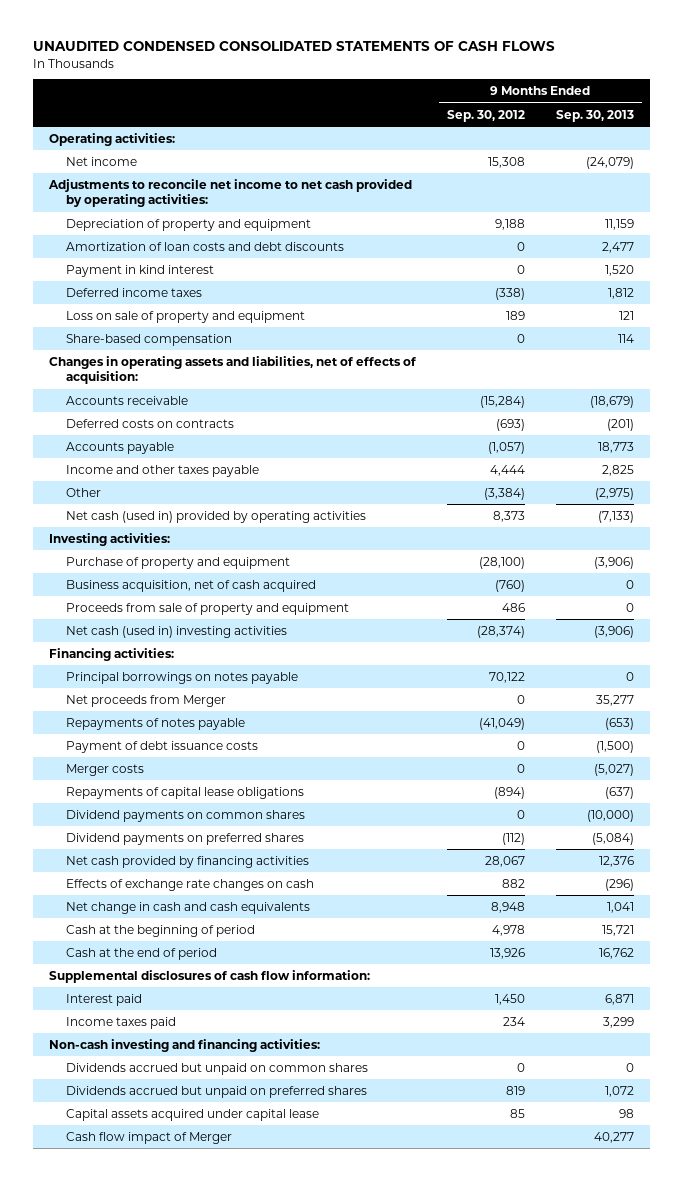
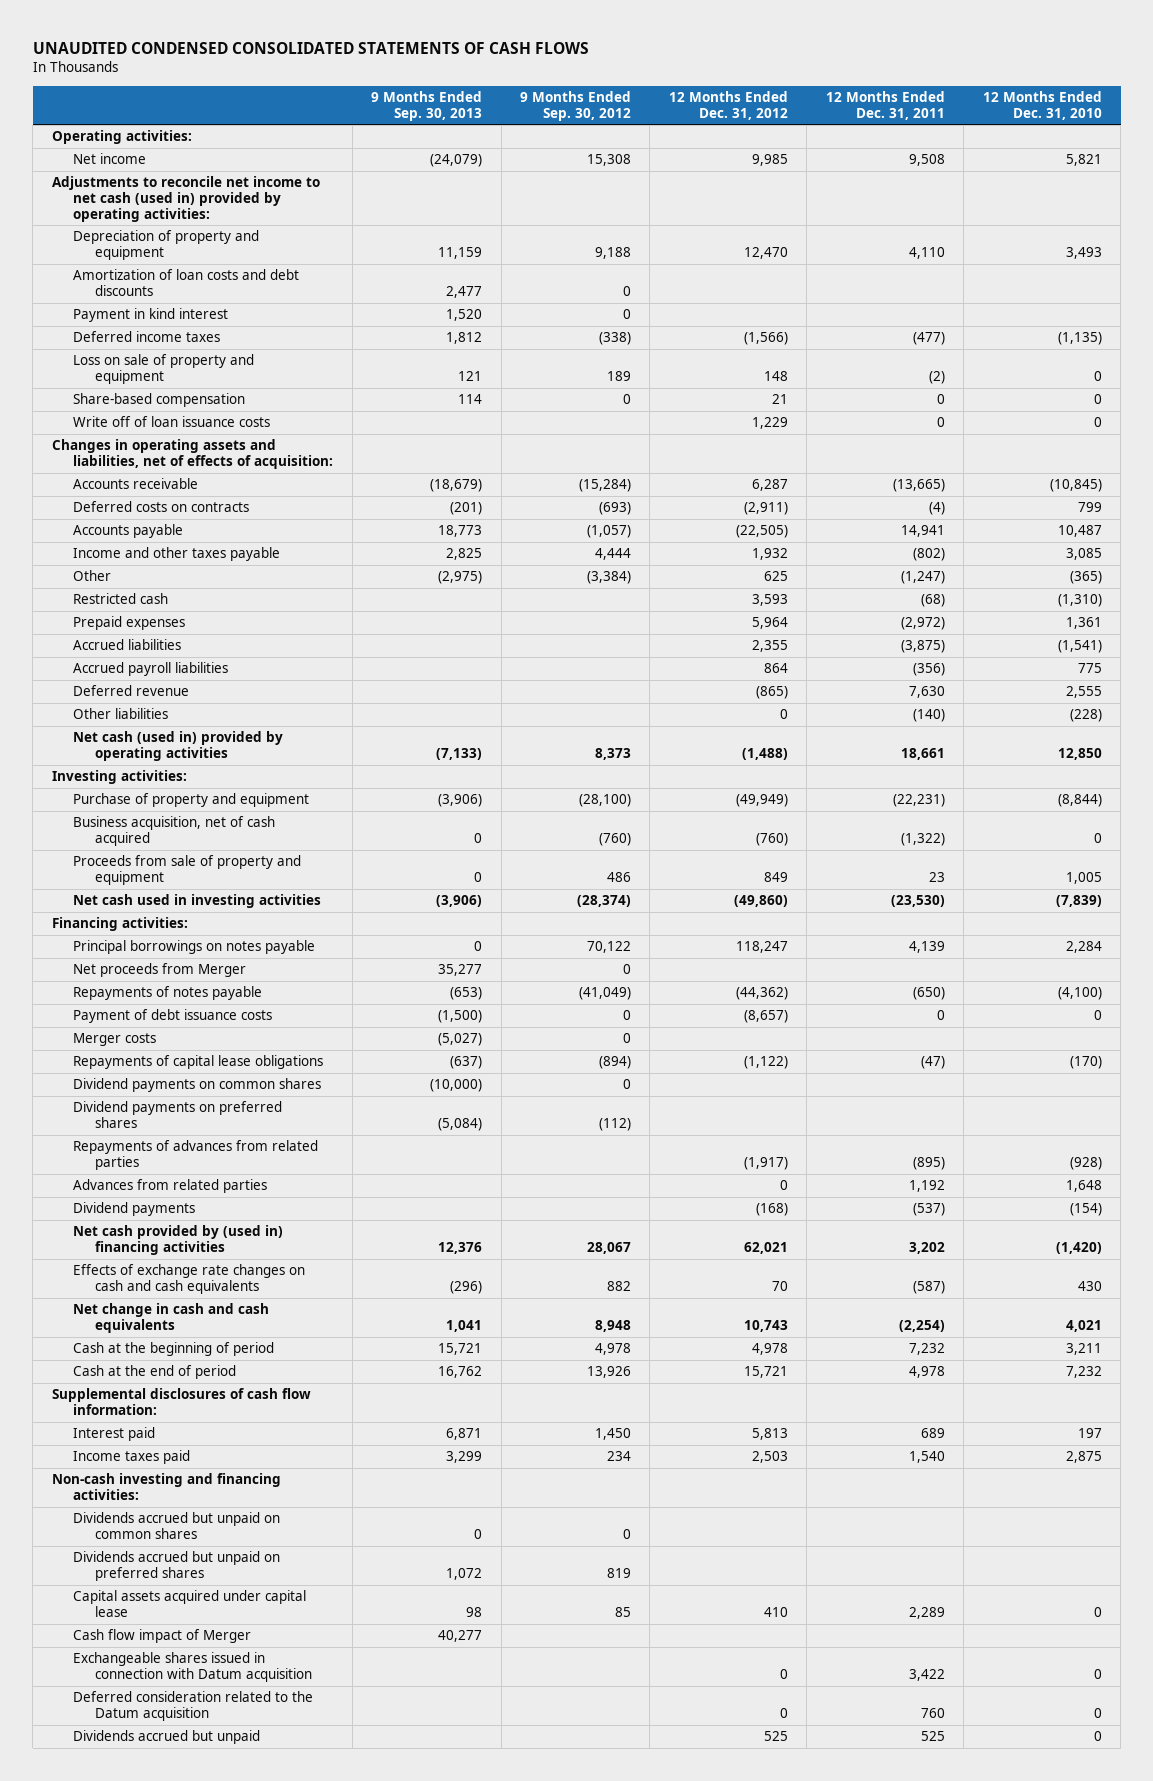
- | 9 Months Ended Sep. 30, 2012 | 9 Months Ended Sep. 30, 2013
+ | 9 Months Ended Sep. 30, 2013 | 9 Months Ended Sep. 30, 2012 | 12 Months Ended Dec. 31, 2012 | 12 Months Ended Dec. 31, 2011 | 12 Months Ended Dec. 31, 2010
- Adjustments to reconcile net income to net cash provided by operating activities:
+ Adjustments to reconcile net income to net cash (used in) provided by operating activities:
+ Write off of loan issuance costs | | | 1,229 | 0 | 0
+ Restricted cash | | | 3,593 | (68) | (1,310)
+ Prepaid expenses | | | 5,964 | (2,972) | 1,361
+ Accrued liabilities | | | 2,355 | (3,875) | (1,541)
+ Accrued payroll liabilities | | | 864 | (356) | 775
+ Deferred revenue | | | (865) | 7,630 | 2,555
+ Other liabilities | | | 0 | (140) | (228)
- Net cash (used in) investing activities | (28,374) | (3,906)
+ Net cash used in investing activities | (3,906) | (28,374) | (49,860) | (23,530) | (7,839)
- Net cash provided by financing activities | 28,067 | 12,376
- Effects of exchange rate changes on cash | 882 | (296)
+ Repayments of advances from related parties | | | (1,917) | (895) | (928)
+ Advances from related parties | | | 0 | 1,192 | 1,648
+ Dividend payments | | | (168) | (537) | (154)
+ Net cash provided by (used in) financing activities | 12,376 | 28,067 | 62,021 | 3,202 | (1,420)
+ Effects of exchange rate changes on cash and cash equivalents | (296) | 882 | 70 | (587) | 430
+ Exchangeable shares issued in connection with Datum acquisition | | | 0 | 3,422 | 0
+ Deferred consideration related to the Datum acquisition | | | 0 | 760 | 0
+ Dividends accrued but unpaid | | | 525 | 525 | 0

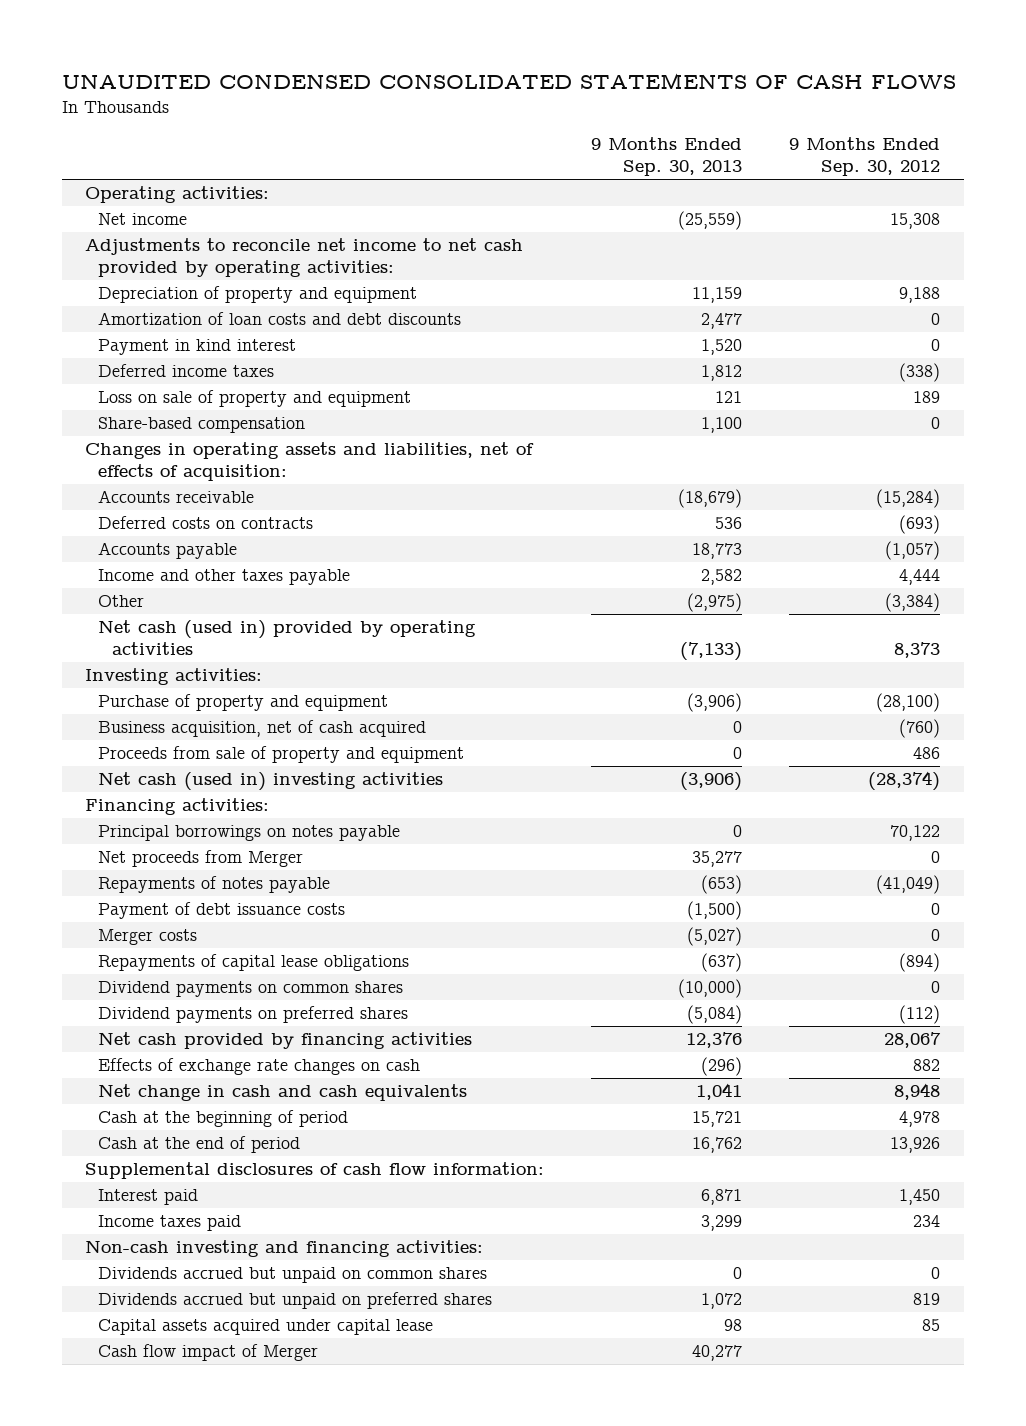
- | 9 Months Ended Sep. 30, 2013 | 9 Months Ended Sep. 30, 2012 | 12 Months Ended Dec. 31, 2012 | 12 Months Ended Dec. 31, 2011 | 12 Months Ended Dec. 31, 2010
+ | 9 Months Ended Sep. 30, 2013 | 9 Months Ended Sep. 30, 2012
- Net income | (24,079) | 15,308 | 9,985 | 9,508 | 5,821
- Adjustments to reconcile net income to net cash (used in) provided by operating activities:
+ Net income | (25,559) | 15,308
+ Adjustments to reconcile net income to net cash provided by operating activities:
- Share-based compensation | 114 | 0 | 21 | 0 | 0
- Write off of loan issuance costs | | | 1,229 | 0 | 0
+ Share-based compensation | 1,100 | 0
- Deferred costs on contracts | (201) | (693) | (2,911) | (4) | 799
+ Deferred costs on contracts | 536 | (693)
- Income and other taxes payable | 2,825 | 4,444 | 1,932 | (802) | 3,085
+ Income and other taxes payable | 2,582 | 4,444
- Restricted cash | | | 3,593 | (68) | (1,310)
- Prepaid expenses | | | 5,964 | (2,972) | 1,361
- Accrued liabilities | | | 2,355 | (3,875) | (1,541)
- Accrued payroll liabilities | | | 864 | (356) | 775
- Deferred revenue | | | (865) | 7,630 | 2,555
- Other liabilities | | | 0 | (140) | (228)
- Net cash used in investing activities | (3,906) | (28,374) | (49,860) | (23,530) | (7,839)
+ Net cash (used in) investing activities | (3,906) | (28,374)
- Repayments of advances from related parties | | | (1,917) | (895) | (928)
- Advances from related parties | | | 0 | 1,192 | 1,648
- Dividend payments | | | (168) | (537) | (154)
- Net cash provided by (used in) financing activities | 12,376 | 28,067 | 62,021 | 3,202 | (1,420)
- Effects of exchange rate changes on cash and cash equivalents | (296) | 882 | 70 | (587) | 430
+ Net cash provided by financing activities | 12,376 | 28,067
+ Effects of exchange rate changes on cash | (296) | 882
- Exchangeable shares issued in connection with Datum acquisition | | | 0 | 3,422 | 0
- Deferred consideration related to the Datum acquisition | | | 0 | 760 | 0
- Dividends accrued but unpaid | | | 525 | 525 | 0

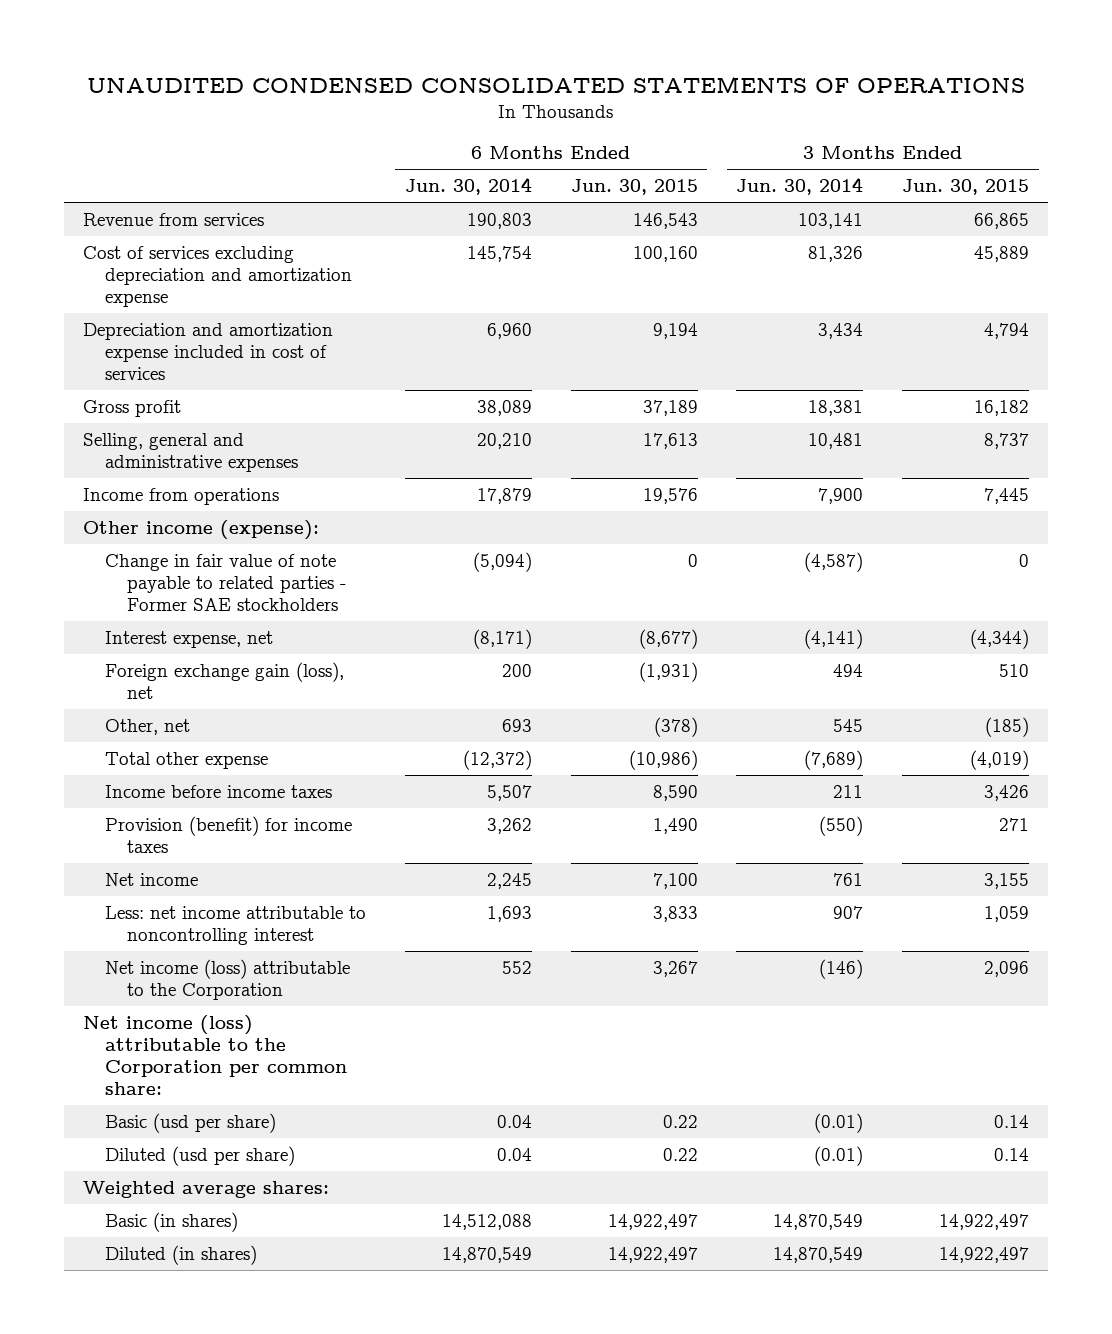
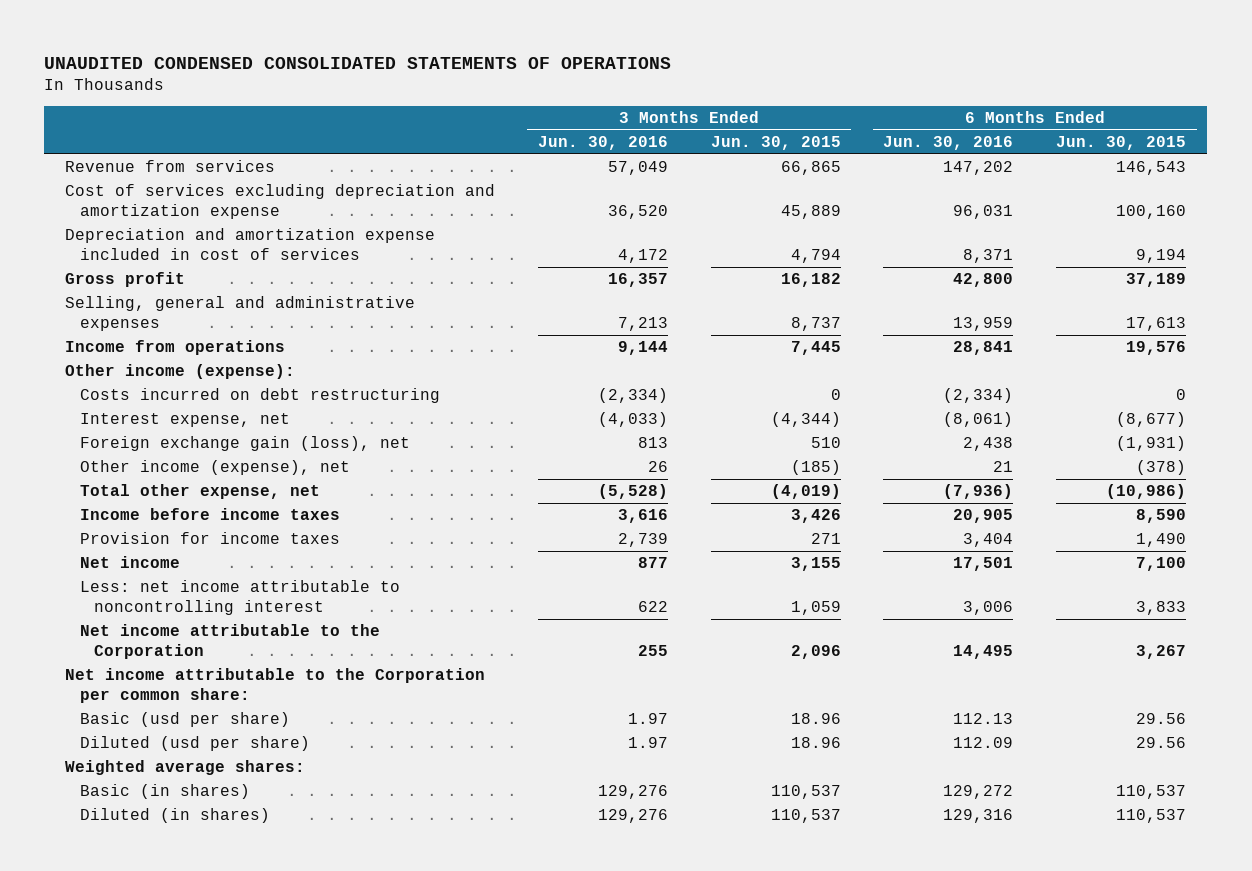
- | 6 Months Ended Jun. 30, 2014 | 6 Months Ended Jun. 30, 2015 | 3 Months Ended Jun. 30, 2014 | 3 Months Ended Jun. 30, 2015
+ | 3 Months Ended Jun. 30, 2016 | 3 Months Ended Jun. 30, 2015 | 6 Months Ended Jun. 30, 2016 | 6 Months Ended Jun. 30, 2015
- Change in fair value of note payable to related parties - Former SAE stockholders | (5,094) | 0 | (4,587) | 0
+ Costs incurred on debt restructuring | (2,334) | 0 | (2,334) | 0
- Other, net | 693 | (378) | 545 | (185)
- Total other expense | (12,372) | (10,986) | (7,689) | (4,019)
+ Other income (expense), net | 26 | (185) | 21 | (378)
+ Total other expense, net | (5,528) | (4,019) | (7,936) | (10,986)
- Provision (benefit) for income taxes | 3,262 | 1,490 | (550) | 271
+ Provision for income taxes | 2,739 | 271 | 3,404 | 1,490
- Net income (loss) attributable to the Corporation | 552 | 3,267 | (146) | 2,096
- Net income (loss) attributable to the Corporation per common share:
- Basic (usd per share) | 0.04 | 0.22 | (0.01) | 0.14
- Diluted (usd per share) | 0.04 | 0.22 | (0.01) | 0.14
+ Net income attributable to the Corporation | 255 | 2,096 | 14,495 | 3,267
+ Net income attributable to the Corporation per common share:
+ Basic (usd per share) | 1.97 | 18.96 | 112.13 | 29.56
+ Diluted (usd per share) | 1.97 | 18.96 | 112.09 | 29.56
- Basic (in shares) | 14,512,088 | 14,922,497 | 14,870,549 | 14,922,497
- Diluted (in shares) | 14,870,549 | 14,922,497 | 14,870,549 | 14,922,497
+ Basic (in shares) | 129,276 | 110,537 | 129,272 | 110,537
+ Diluted (in shares) | 129,276 | 110,537 | 129,316 | 110,537

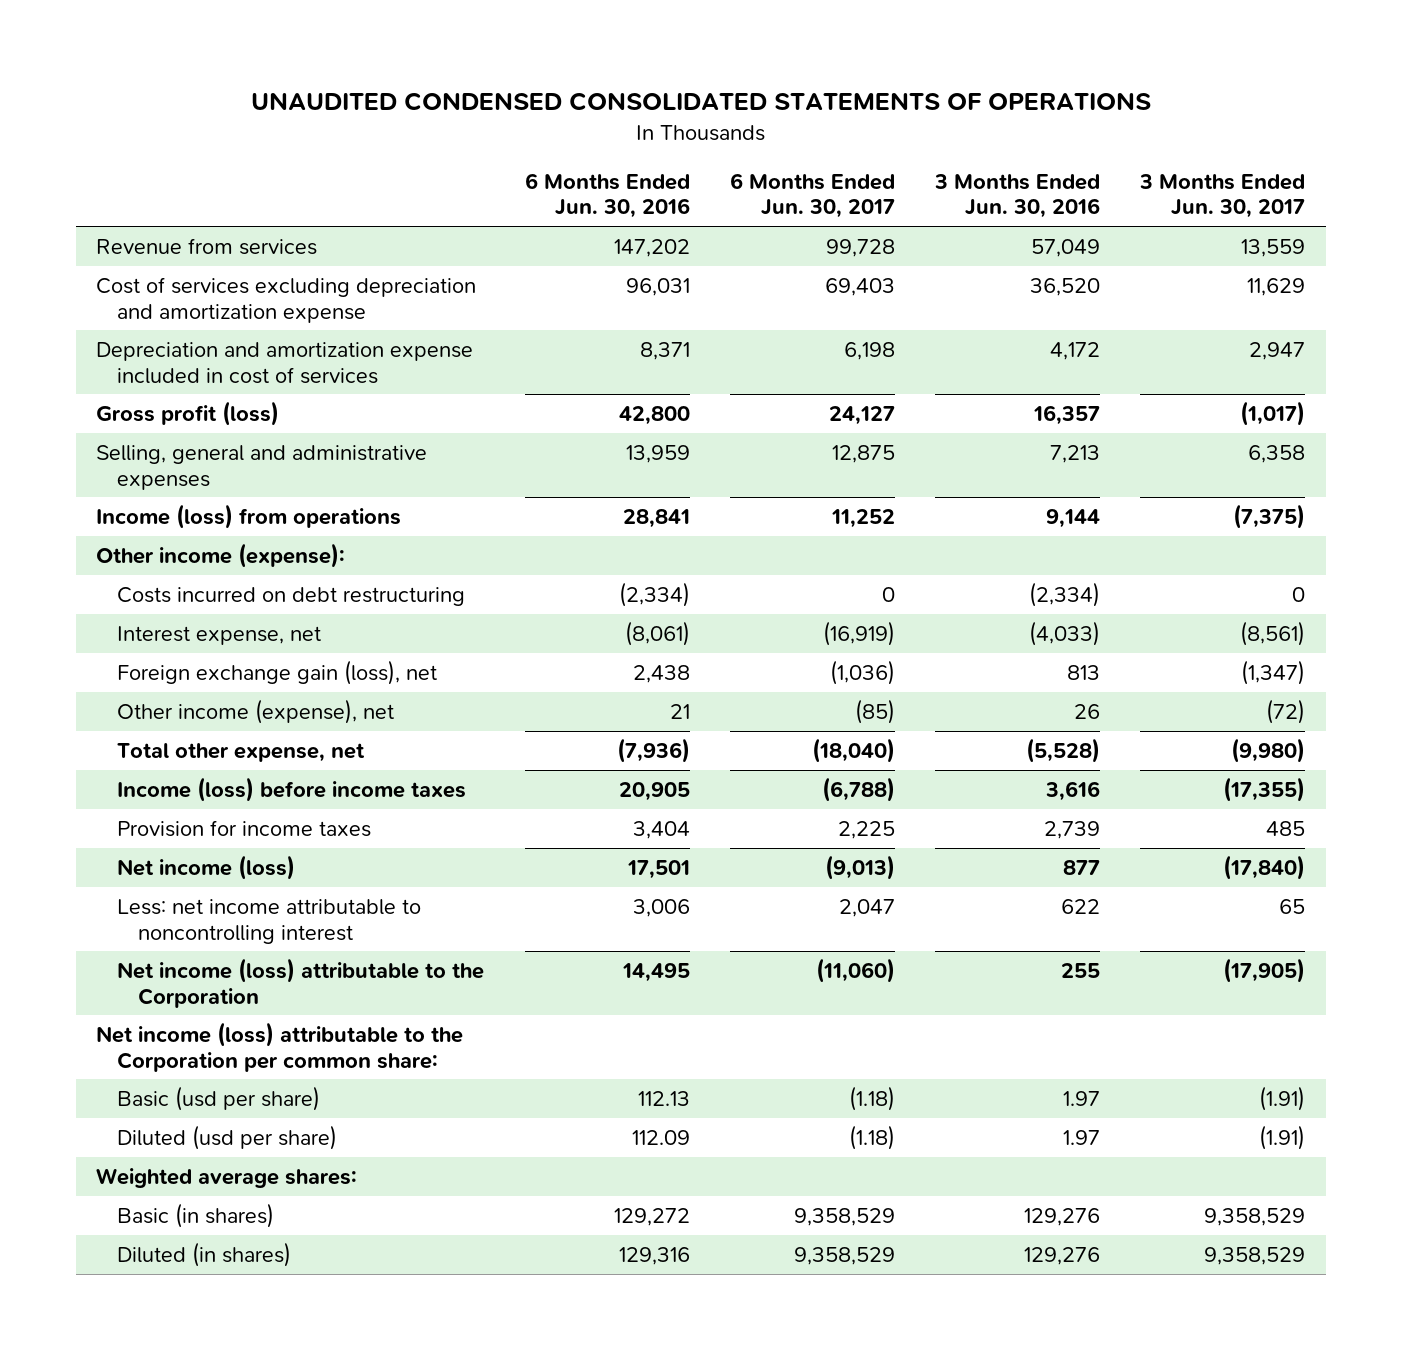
- | 3 Months Ended Jun. 30, 2016 | 3 Months Ended Jun. 30, 2015 | 6 Months Ended Jun. 30, 2016 | 6 Months Ended Jun. 30, 2015
+ | 6 Months Ended Jun. 30, 2016 | 6 Months Ended Jun. 30, 2017 | 3 Months Ended Jun. 30, 2016 | 3 Months Ended Jun. 30, 2017
- Gross profit | 16,357 | 16,182 | 42,800 | 37,189
+ Gross profit (loss) | 42,800 | 24,127 | 16,357 | (1,017)
- Income from operations | 9,144 | 7,445 | 28,841 | 19,576
+ Income (loss) from operations | 28,841 | 11,252 | 9,144 | (7,375)
- Income before income taxes | 3,616 | 3,426 | 20,905 | 8,590
+ Income (loss) before income taxes | 20,905 | (6,788) | 3,616 | (17,355)
- Net income | 877 | 3,155 | 17,501 | 7,100
+ Net income (loss) | 17,501 | (9,013) | 877 | (17,840)
- Net income attributable to the Corporation | 255 | 2,096 | 14,495 | 3,267
- Net income attributable to the Corporation per common share:
+ Net income (loss) attributable to the Corporation | 14,495 | (11,060) | 255 | (17,905)
+ Net income (loss) attributable to the Corporation per common share:

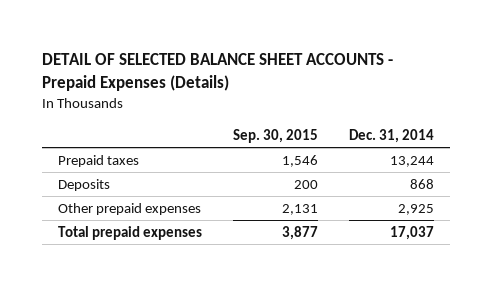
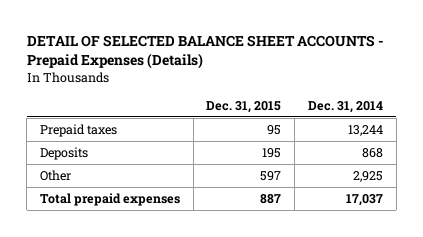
- | Sep. 30, 2015 | Dec. 31, 2014
+ | Dec. 31, 2015 | Dec. 31, 2014
- Other prepaid expenses | 2,131 | 2,925
+ Other | 597 | 2,925

